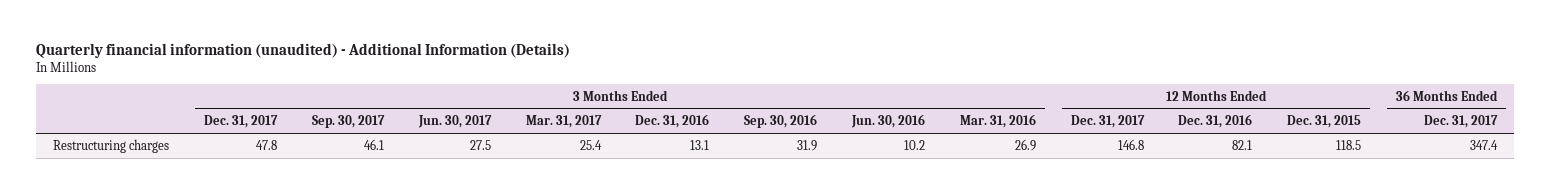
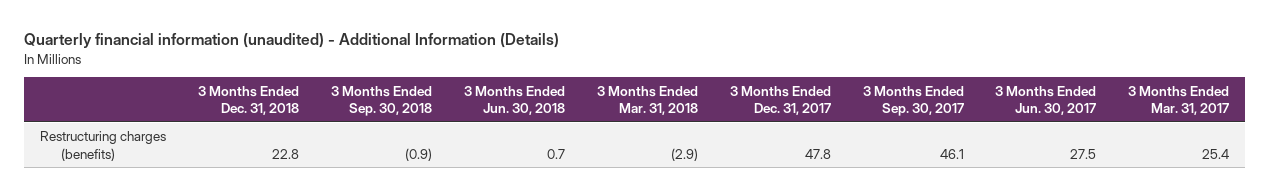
- | 3 Months Ended Dec. 31, 2017 | 3 Months Ended Sep. 30, 2017 | 3 Months Ended Jun. 30, 2017 | 3 Months Ended Mar. 31, 2017 | 3 Months Ended Dec. 31, 2016 | 3 Months Ended Sep. 30, 2016 | 3 Months Ended Jun. 30, 2016 | 3 Months Ended Mar. 31, 2016 | 12 Months Ended Dec. 31, 2017 | 12 Months Ended Dec. 31, 2016 | 12 Months Ended Dec. 31, 2015 | 36 Months Ended Dec. 31, 2017
+ | 3 Months Ended Dec. 31, 2018 | 3 Months Ended Sep. 30, 2018 | 3 Months Ended Jun. 30, 2018 | 3 Months Ended Mar. 31, 2018 | 3 Months Ended Dec. 31, 2017 | 3 Months Ended Sep. 30, 2017 | 3 Months Ended Jun. 30, 2017 | 3 Months Ended Mar. 31, 2017
- Restructuring charges | 47.8 | 46.1 | 27.5 | 25.4 | 13.1 | 31.9 | 10.2 | 26.9 | 146.8 | 82.1 | 118.5 | 347.4
+ Restructuring charges (benefits) | 22.8 | (0.9) | 0.7 | (2.9) | 47.8 | 46.1 | 27.5 | 25.4

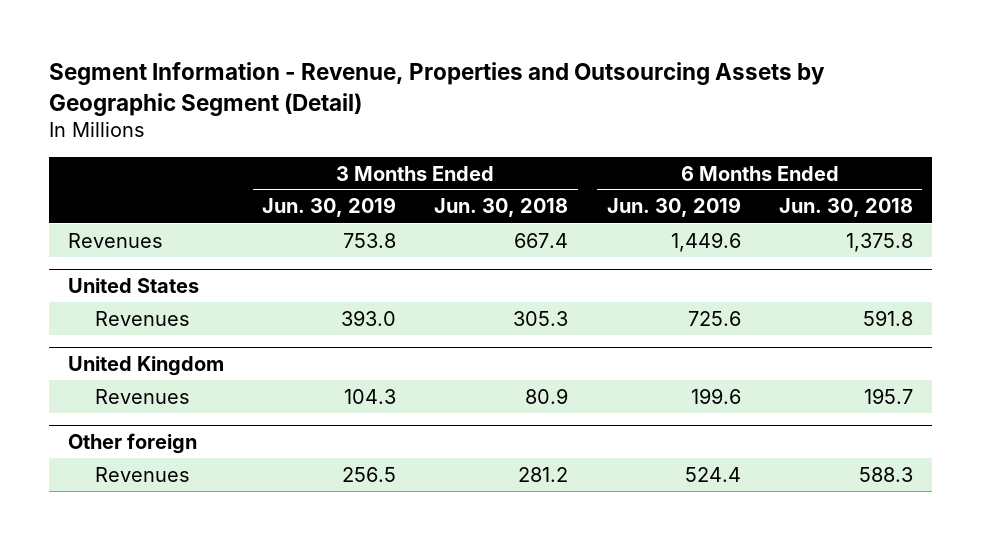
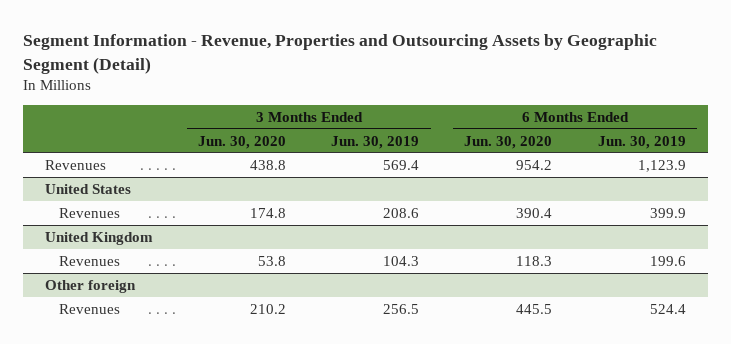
- | 3 Months Ended Jun. 30, 2019 | 3 Months Ended Jun. 30, 2018 | 6 Months Ended Jun. 30, 2019 | 6 Months Ended Jun. 30, 2018
+ | 3 Months Ended Jun. 30, 2020 | 3 Months Ended Jun. 30, 2019 | 6 Months Ended Jun. 30, 2020 | 6 Months Ended Jun. 30, 2019
- Revenues | 753.8 | 667.4 | 1,449.6 | 1,375.8
+ Revenues | 438.8 | 569.4 | 954.2 | 1,123.9
@ United States
- Revenues | 393.0 | 305.3 | 725.6 | 591.8
+ Revenues | 174.8 | 208.6 | 390.4 | 399.9

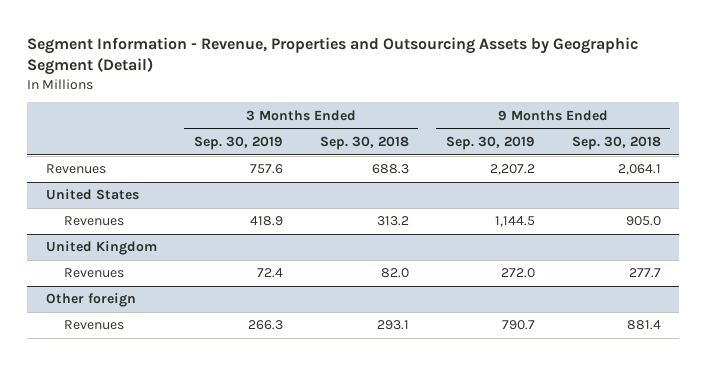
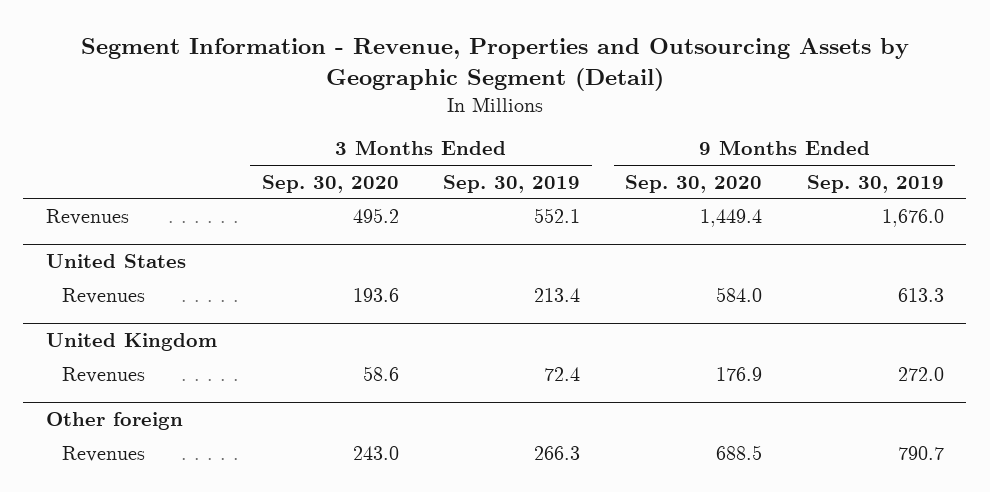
- | 3 Months Ended Sep. 30, 2019 | 3 Months Ended Sep. 30, 2018 | 9 Months Ended Sep. 30, 2019 | 9 Months Ended Sep. 30, 2018
+ | 3 Months Ended Sep. 30, 2020 | 3 Months Ended Sep. 30, 2019 | 9 Months Ended Sep. 30, 2020 | 9 Months Ended Sep. 30, 2019
- Revenues | 757.6 | 688.3 | 2,207.2 | 2,064.1
+ Revenues | 495.2 | 552.1 | 1,449.4 | 1,676.0
@ United States
- Revenues | 418.9 | 313.2 | 1,144.5 | 905.0
+ Revenues | 193.6 | 213.4 | 584.0 | 613.3

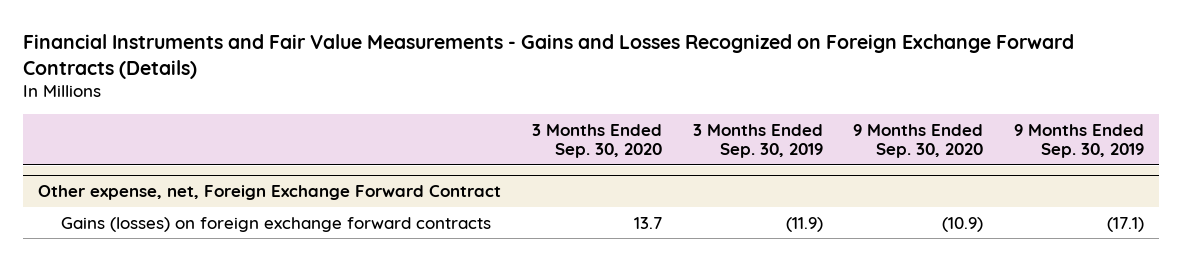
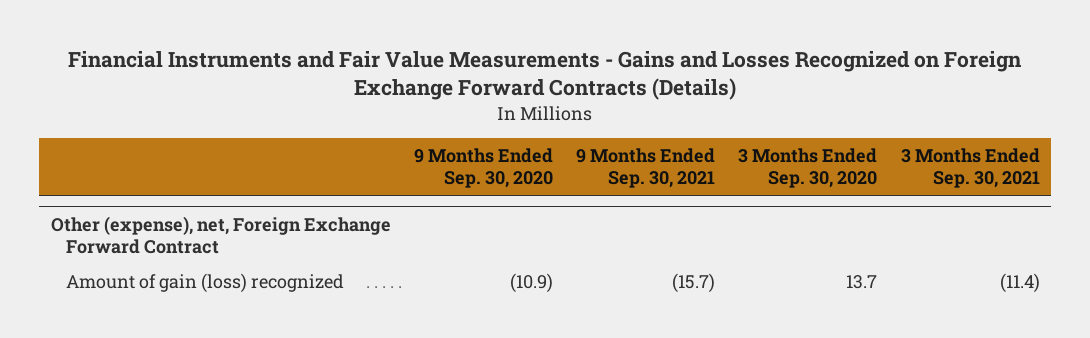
- | 3 Months Ended Sep. 30, 2020 | 3 Months Ended Sep. 30, 2019 | 9 Months Ended Sep. 30, 2020 | 9 Months Ended Sep. 30, 2019
+ | 9 Months Ended Sep. 30, 2020 | 9 Months Ended Sep. 30, 2021 | 3 Months Ended Sep. 30, 2020 | 3 Months Ended Sep. 30, 2021
- Other expense, net, Foreign Exchange Forward Contract
- Gains (losses) on foreign exchange forward contracts | 13.7 | (11.9) | (10.9) | (17.1)
+ Other (expense), net, Foreign Exchange Forward Contract
+ Amount of gain (loss) recognized | (10.9) | (15.7) | 13.7 | (11.4)

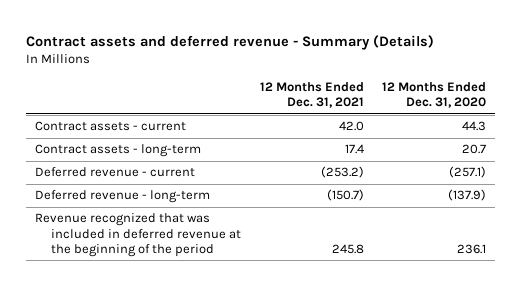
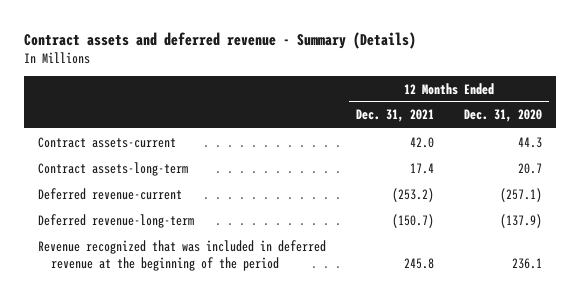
- Contract assets - current | 42.0 | 44.3
- Contract assets - long-term | 17.4 | 20.7
- Deferred revenue - current | (253.2) | (257.1)
- Deferred revenue - long-term | (150.7) | (137.9)
+ Contract assets-current | 42.0 | 44.3
+ Contract assets-long-term | 17.4 | 20.7
+ Deferred revenue-current | (253.2) | (257.1)
+ Deferred revenue-long-term | (150.7) | (137.9)

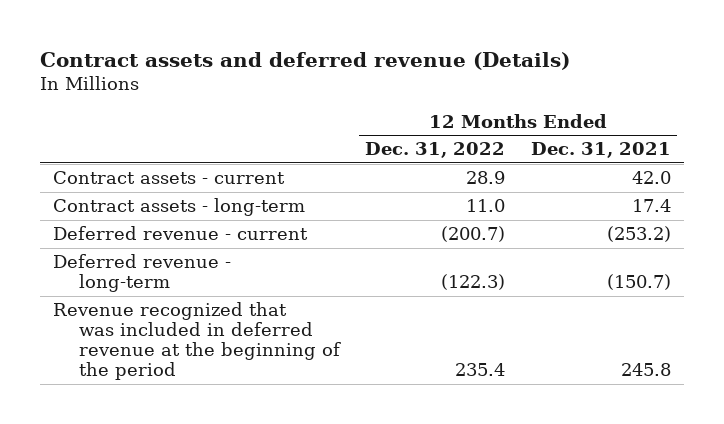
- Contract assets and deferred revenue - Summary (Details)
+ Contract assets and deferred revenue (Details)
- | 12 Months Ended Dec. 31, 2021 | 12 Months Ended Dec. 31, 2020
+ | 12 Months Ended Dec. 31, 2022 | 12 Months Ended Dec. 31, 2021
- Contract assets-current | 42.0 | 44.3
- Contract assets-long-term | 17.4 | 20.7
- Deferred revenue-current | (253.2) | (257.1)
- Deferred revenue-long-term | (150.7) | (137.9)
+ Contract assets - current | 28.9 | 42.0
+ Contract assets - long-term | 11.0 | 17.4
+ Deferred revenue - current | (200.7) | (253.2)
+ Deferred revenue - long-term | (122.3) | (150.7)

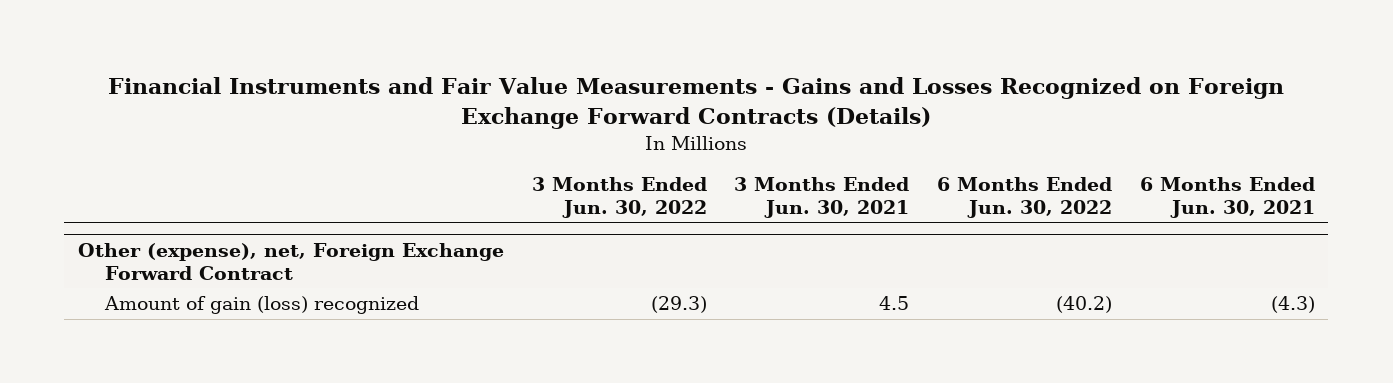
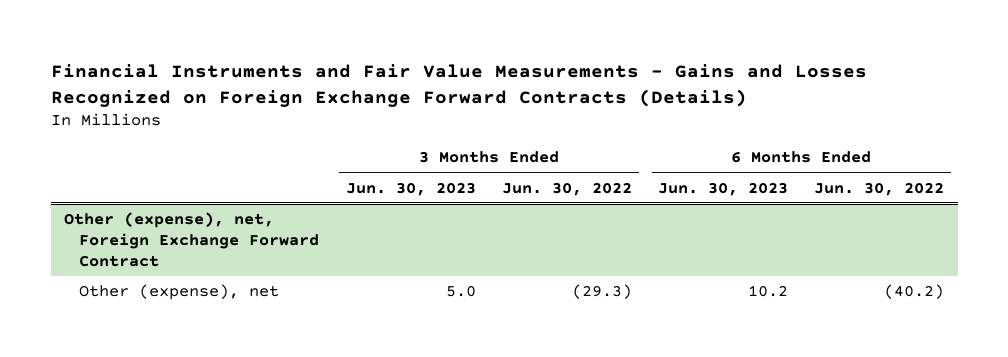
- | 3 Months Ended Jun. 30, 2022 | 3 Months Ended Jun. 30, 2021 | 6 Months Ended Jun. 30, 2022 | 6 Months Ended Jun. 30, 2021
+ | 3 Months Ended Jun. 30, 2023 | 3 Months Ended Jun. 30, 2022 | 6 Months Ended Jun. 30, 2023 | 6 Months Ended Jun. 30, 2022
@ Other (expense), net, Foreign Exchange Forward Contract
- Amount of gain (loss) recognized | (29.3) | 4.5 | (40.2) | (4.3)
+ Other (expense), net | 5.0 | (29.3) | 10.2 | (40.2)

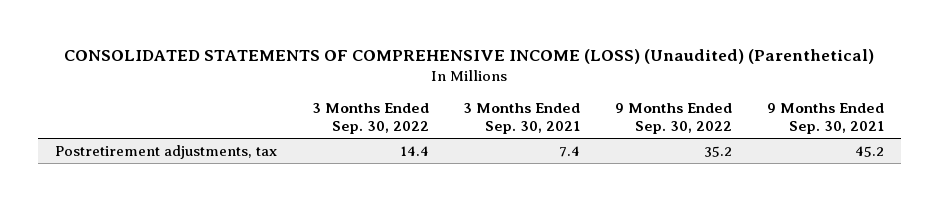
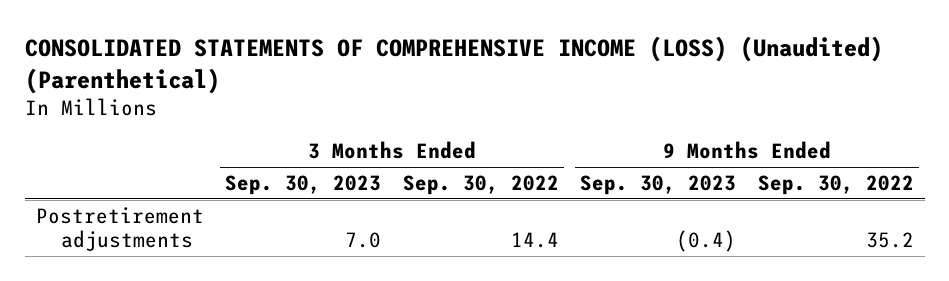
- | 3 Months Ended Sep. 30, 2022 | 3 Months Ended Sep. 30, 2021 | 9 Months Ended Sep. 30, 2022 | 9 Months Ended Sep. 30, 2021
+ | 3 Months Ended Sep. 30, 2023 | 3 Months Ended Sep. 30, 2022 | 9 Months Ended Sep. 30, 2023 | 9 Months Ended Sep. 30, 2022
- Postretirement adjustments, tax | 14.4 | 7.4 | 35.2 | 45.2
+ Postretirement adjustments | 7.0 | 14.4 | (0.4) | 35.2

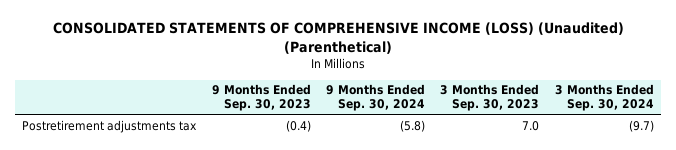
- | 3 Months Ended Sep. 30, 2023 | 3 Months Ended Sep. 30, 2022 | 9 Months Ended Sep. 30, 2023 | 9 Months Ended Sep. 30, 2022
+ | 9 Months Ended Sep. 30, 2023 | 9 Months Ended Sep. 30, 2024 | 3 Months Ended Sep. 30, 2023 | 3 Months Ended Sep. 30, 2024
- Postretirement adjustments | 7.0 | 14.4 | (0.4) | 35.2
+ Postretirement adjustments tax | (0.4) | (5.8) | 7.0 | (9.7)

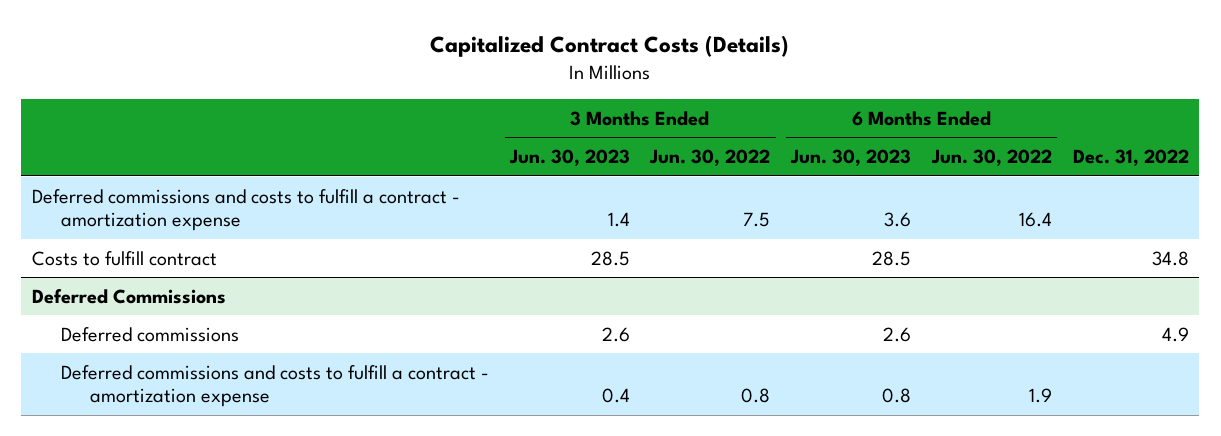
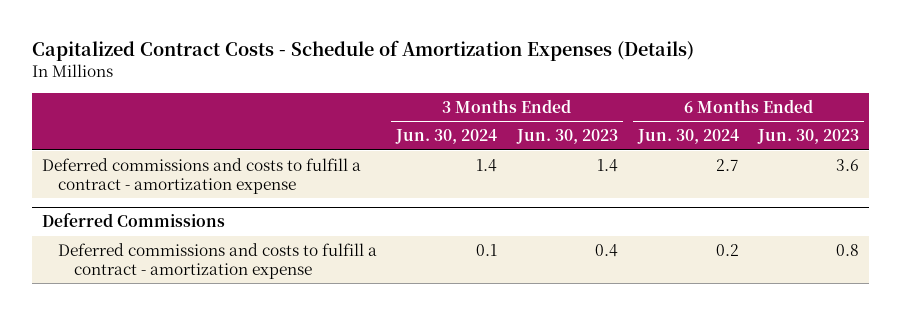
- Capitalized Contract Costs (Details)
+ Capitalized Contract Costs - Schedule of Amortization Expenses (Details)
- | 3 Months Ended Jun. 30, 2023 | 3 Months Ended Jun. 30, 2022 | 6 Months Ended Jun. 30, 2023 | 6 Months Ended Jun. 30, 2022 | Dec. 31, 2022
+ | 3 Months Ended Jun. 30, 2024 | 3 Months Ended Jun. 30, 2023 | 6 Months Ended Jun. 30, 2024 | 6 Months Ended Jun. 30, 2023
- Costs to fulfill contract | 28.5 | | 28.5 | | 34.8
@ Deferred Commissions
- Deferred commissions | 2.6 | | 2.6 | | 4.9

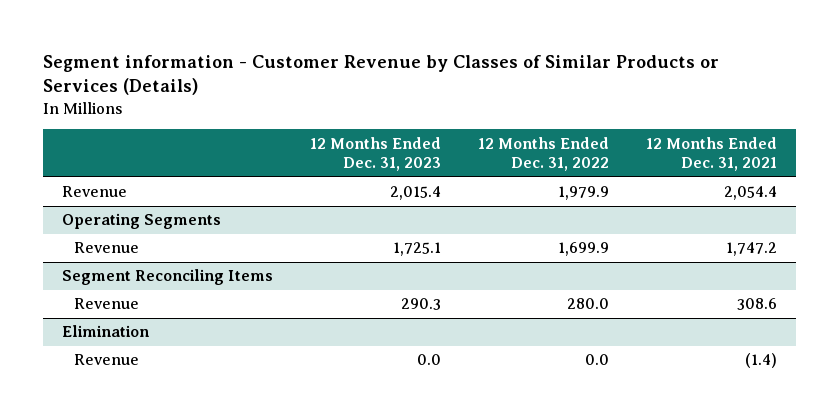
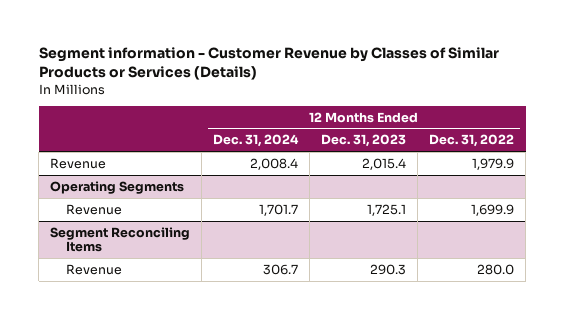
- | 12 Months Ended Dec. 31, 2023 | 12 Months Ended Dec. 31, 2022 | 12 Months Ended Dec. 31, 2021
+ | 12 Months Ended Dec. 31, 2024 | 12 Months Ended Dec. 31, 2023 | 12 Months Ended Dec. 31, 2022
- Elimination
- Revenue | 0.0 | 0.0 | (1.4)

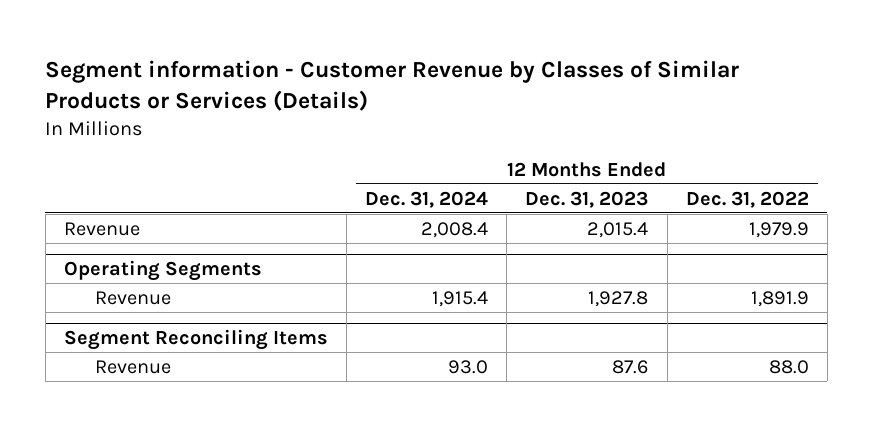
@ Operating Segments
- Revenue | 1,701.7 | 1,725.1 | 1,699.9
+ Revenue | 1,915.4 | 1,927.8 | 1,891.9
@ Segment Reconciling Items
- Revenue | 306.7 | 290.3 | 280.0
+ Revenue | 93.0 | 87.6 | 88.0

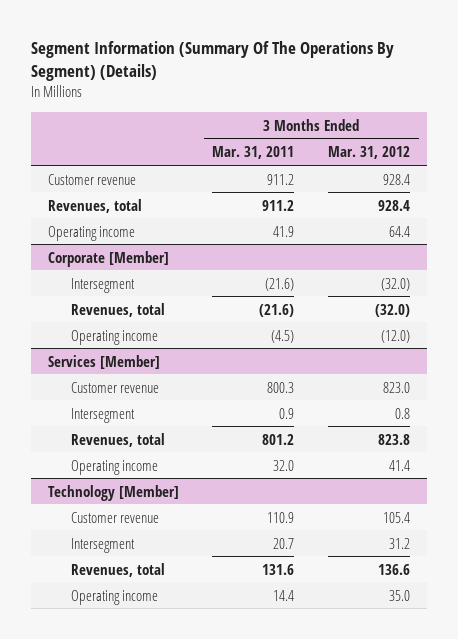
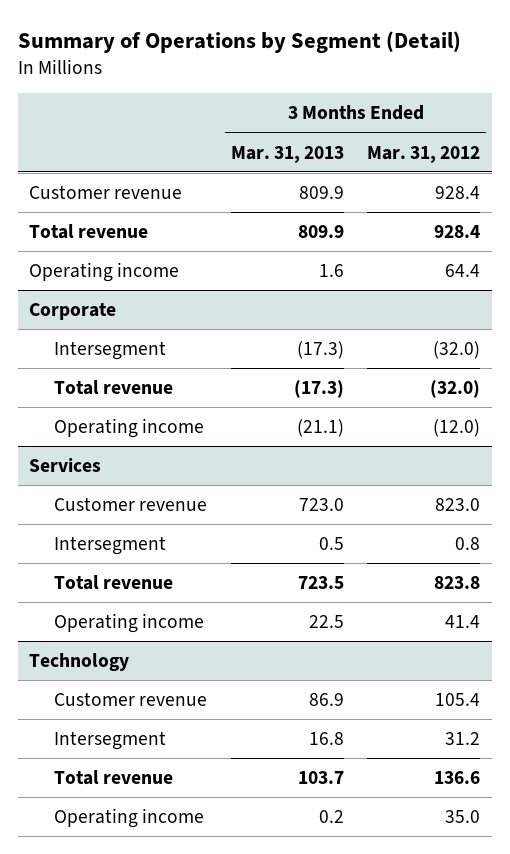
- Segment Information (Summary Of The Operations By Segment) (Details)
+ Summary of Operations by Segment (Detail)
- | 3 Months Ended Mar. 31, 2011 | 3 Months Ended Mar. 31, 2012
+ | 3 Months Ended Mar. 31, 2013 | 3 Months Ended Mar. 31, 2012
- Revenues, total | 911.2 | 928.4
+ Total revenue | 809.9 | 928.4
- Corporate [Member]
+ Corporate
- Revenues, total | (21.6) | (32.0)
+ Total revenue | (17.3) | (32.0)
- Services [Member]
+ Services
- Revenues, total | 801.2 | 823.8
+ Total revenue | 723.5 | 823.8
- Technology [Member]
+ Technology
- Revenues, total | 131.6 | 136.6
+ Total revenue | 103.7 | 136.6

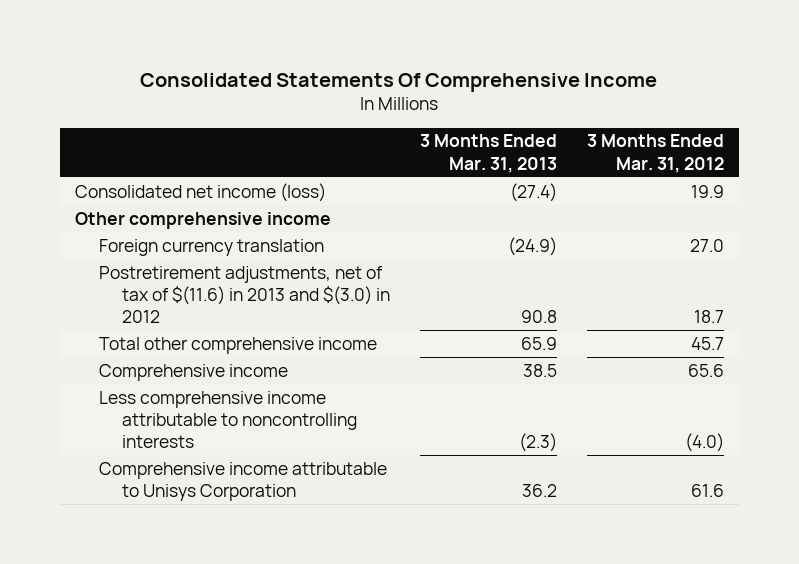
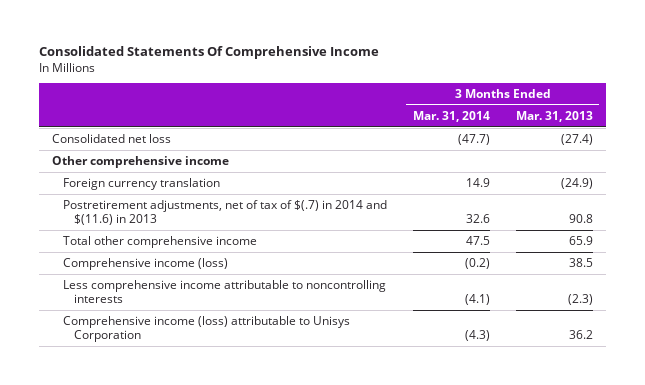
- | 3 Months Ended Mar. 31, 2013 | 3 Months Ended Mar. 31, 2012
+ | 3 Months Ended Mar. 31, 2014 | 3 Months Ended Mar. 31, 2013
- Consolidated net income (loss) | (27.4) | 19.9
+ Consolidated net loss | (47.7) | (27.4)
- Postretirement adjustments, net of tax of $(11.6) in 2013 and $(3.0) in 2012 | 90.8 | 18.7
+ Postretirement adjustments, net of tax of $(.7) in 2014 and $(11.6) in 2013 | 32.6 | 90.8
- Comprehensive income | 38.5 | 65.6
+ Comprehensive income (loss) | (0.2) | 38.5
- Comprehensive income attributable to Unisys Corporation | 36.2 | 61.6
+ Comprehensive income (loss) attributable to Unisys Corporation | (4.3) | 36.2

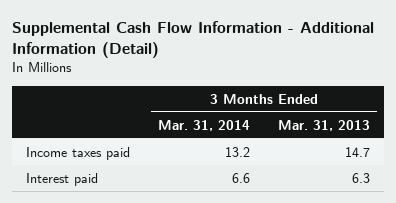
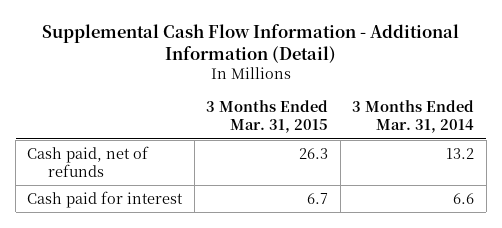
- | 3 Months Ended Mar. 31, 2014 | 3 Months Ended Mar. 31, 2013
+ | 3 Months Ended Mar. 31, 2015 | 3 Months Ended Mar. 31, 2014
- Income taxes paid | 13.2 | 14.7
- Interest paid | 6.6 | 6.3
+ Cash paid, net of refunds | 26.3 | 13.2
+ Cash paid for interest | 6.7 | 6.6

